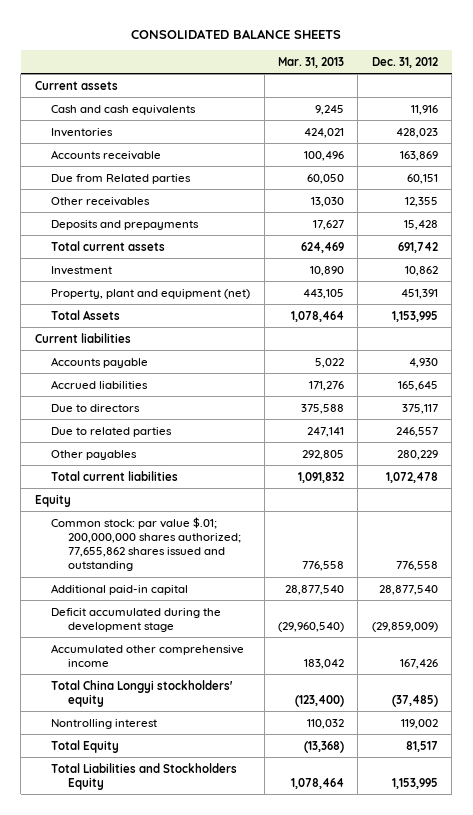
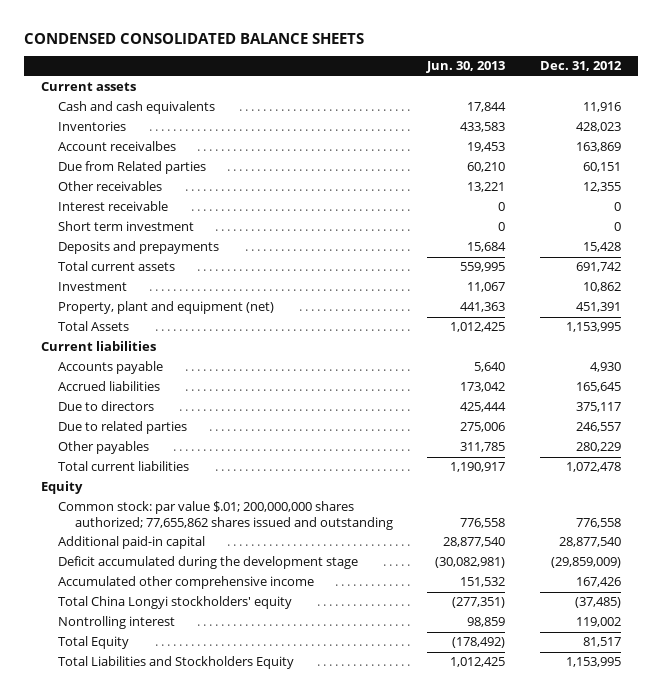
- CONSOLIDATED BALANCE SHEETS
+ CONDENSED CONSOLIDATED BALANCE SHEETS
- | Mar. 31, 2013 | Dec. 31, 2012
+ | Jun. 30, 2013 | Dec. 31, 2012
- Accounts receivable | 100,496 | 163,869
+ Account receivalbes | 19,453 | 163,869
+ Interest receivable | 0 | 0
+ Short term investment | 0 | 0

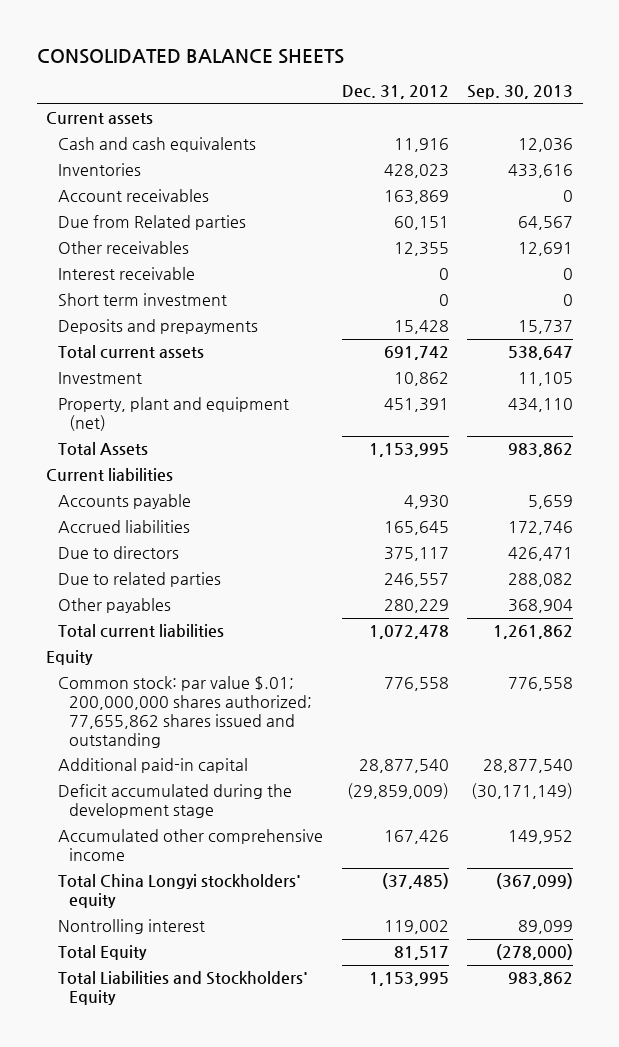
- CONDENSED CONSOLIDATED BALANCE SHEETS
+ CONSOLIDATED BALANCE SHEETS
- | Jun. 30, 2013 | Dec. 31, 2012
+ | Dec. 31, 2012 | Sep. 30, 2013
- Account receivalbes | 19,453 | 163,869
+ Account receivables | 163,869 | 0
- Total Liabilities and Stockholders Equity | 1,012,425 | 1,153,995
+ Total Liabilities and Stockholders' Equity | 1,153,995 | 983,862

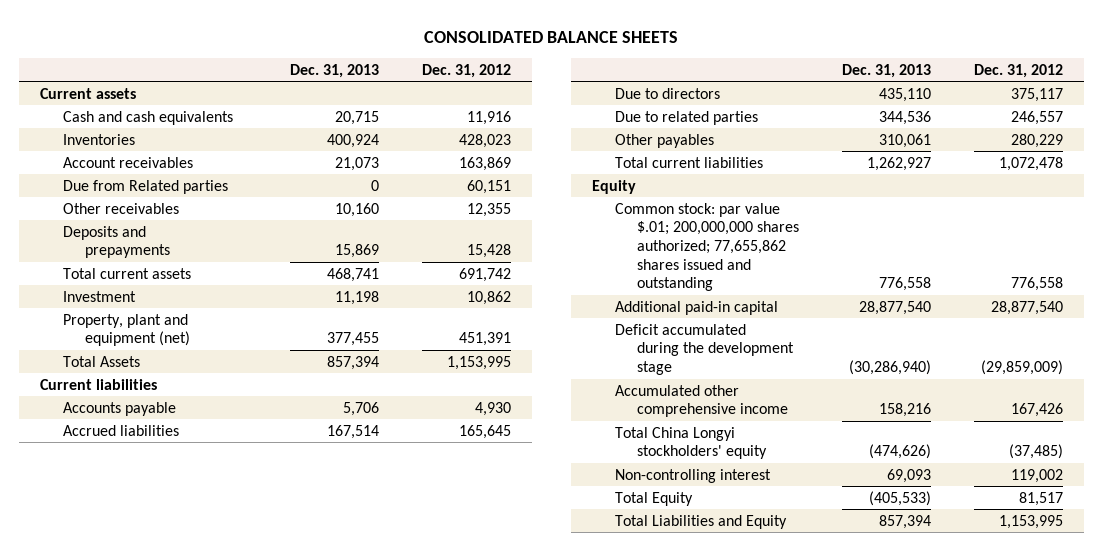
- | Dec. 31, 2012 | Sep. 30, 2013
+ | Dec. 31, 2013 | Dec. 31, 2012
- Interest receivable | 0 | 0
- Short term investment | 0 | 0
- Nontrolling interest | 119,002 | 89,099
+ Non-controlling interest | 69,093 | 119,002
- Total Liabilities and Stockholders' Equity | 1,153,995 | 983,862
+ Total Liabilities and Equity | 857,394 | 1,153,995

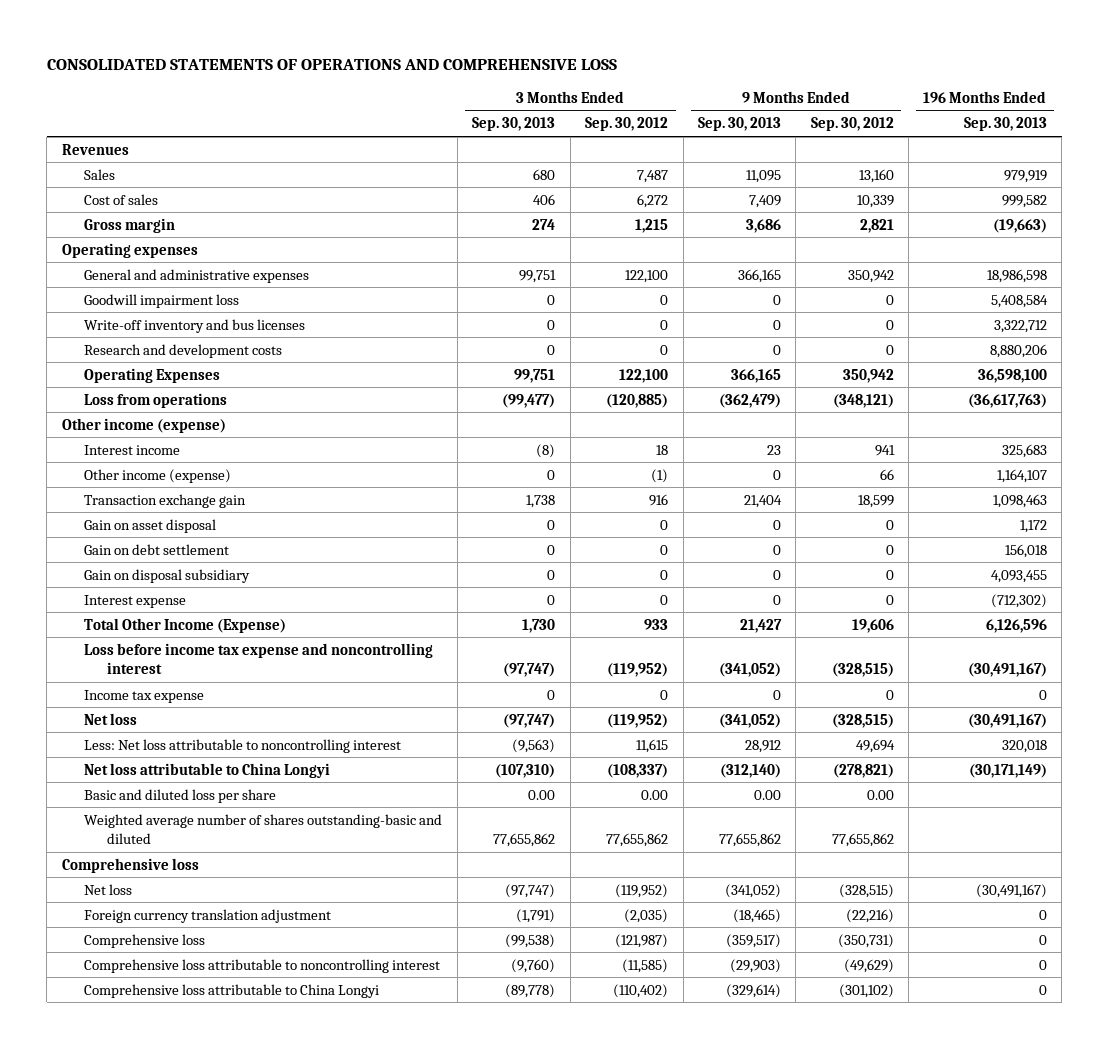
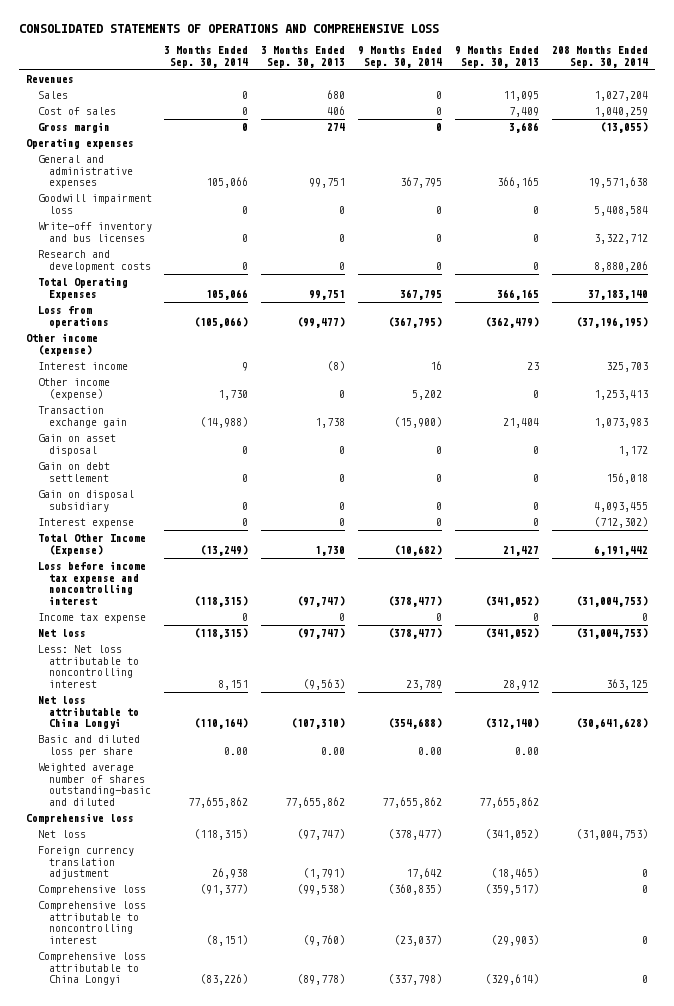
- | 3 Months Ended Sep. 30, 2013 | 3 Months Ended Sep. 30, 2012 | 9 Months Ended Sep. 30, 2013 | 9 Months Ended Sep. 30, 2012 | 196 Months Ended Sep. 30, 2013
+ | 3 Months Ended Sep. 30, 2014 | 3 Months Ended Sep. 30, 2013 | 9 Months Ended Sep. 30, 2014 | 9 Months Ended Sep. 30, 2013 | 208 Months Ended Sep. 30, 2014
- Operating Expenses | 99,751 | 122,100 | 366,165 | 350,942 | 36,598,100
+ Total Operating Expenses | 105,066 | 99,751 | 367,795 | 366,165 | 37,183,140

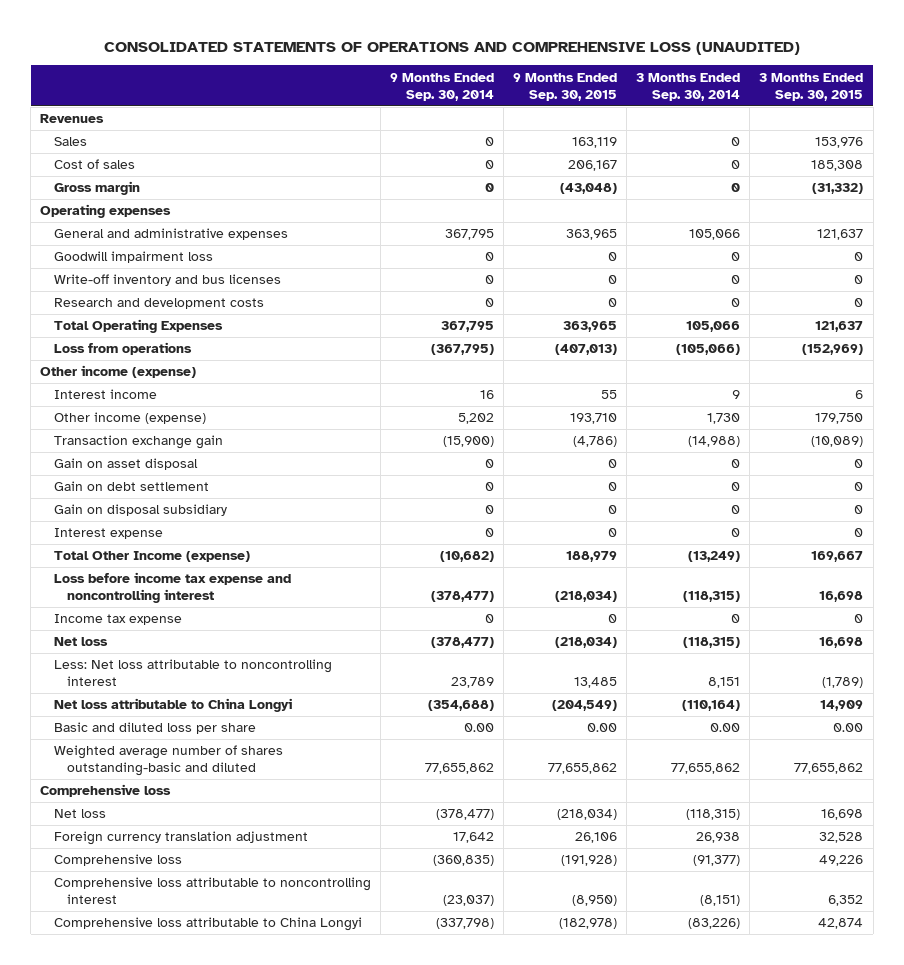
- CONSOLIDATED STATEMENTS OF OPERATIONS AND COMPREHENSIVE LOSS
+ CONSOLIDATED STATEMENTS OF OPERATIONS AND COMPREHENSIVE LOSS (UNAUDITED)
- | 3 Months Ended Sep. 30, 2014 | 3 Months Ended Sep. 30, 2013 | 9 Months Ended Sep. 30, 2014 | 9 Months Ended Sep. 30, 2013 | 208 Months Ended Sep. 30, 2014
+ | 9 Months Ended Sep. 30, 2014 | 9 Months Ended Sep. 30, 2015 | 3 Months Ended Sep. 30, 2014 | 3 Months Ended Sep. 30, 2015
- Total Other Income (Expense) | (13,249) | 1,730 | (10,682) | 21,427 | 6,191,442
+ Total Other Income (expense) | (10,682) | 188,979 | (13,249) | 169,667

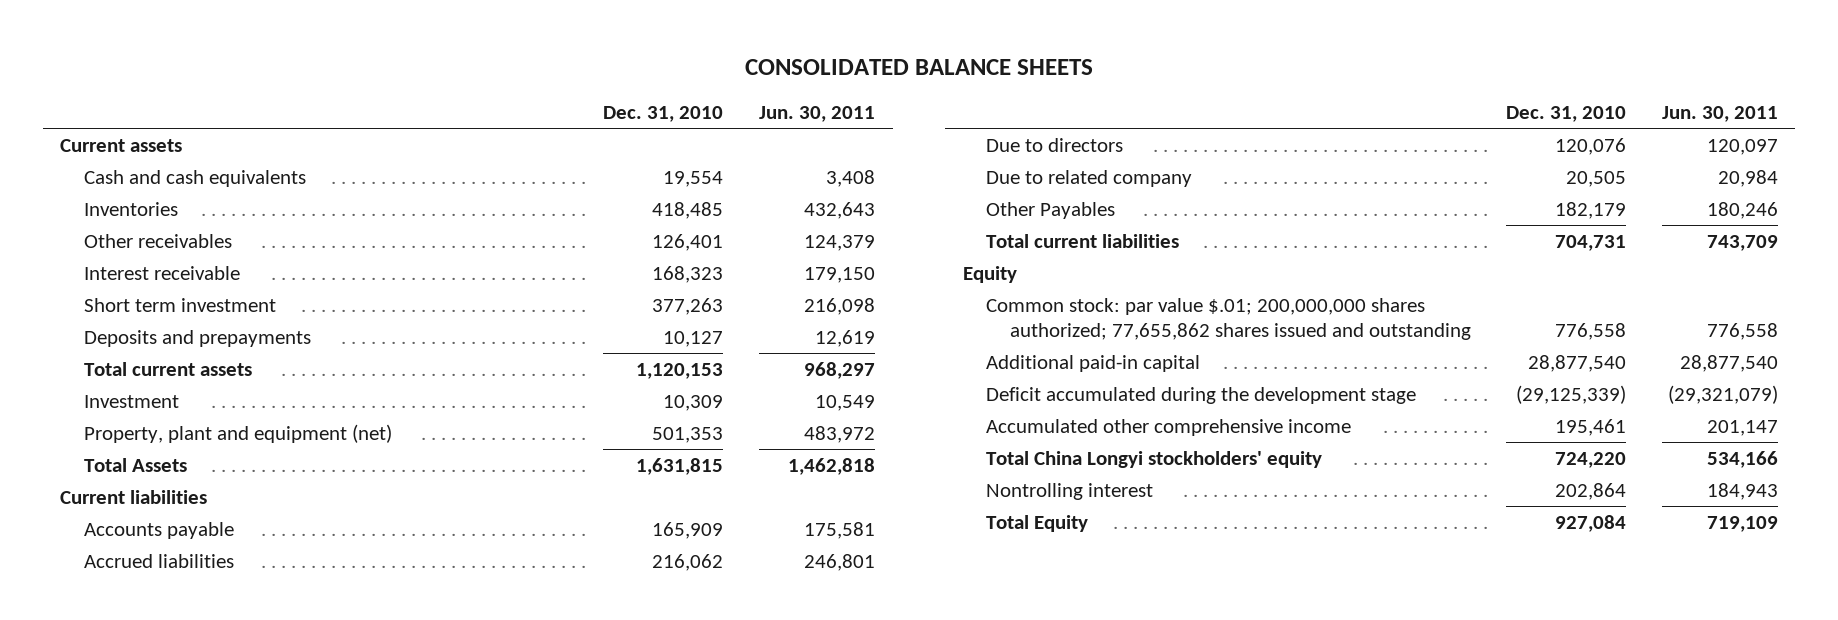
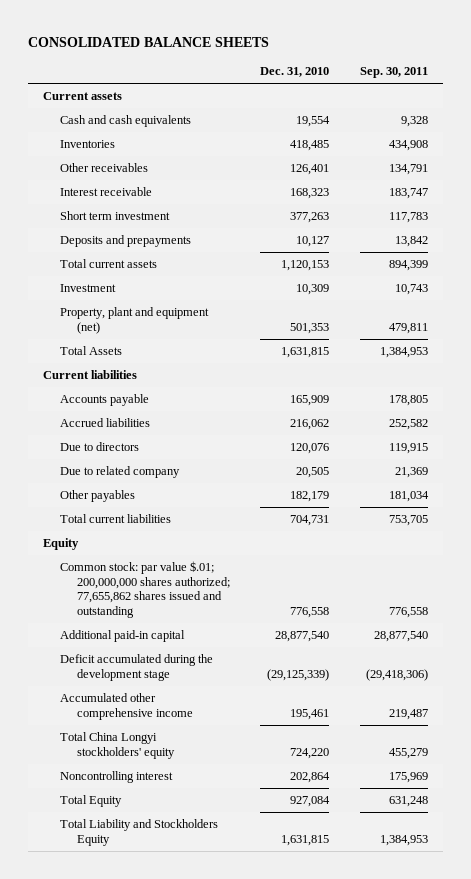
- | Dec. 31, 2010 | Jun. 30, 2011
+ | Dec. 31, 2010 | Sep. 30, 2011
- Other Payables | 182,179 | 180,246
+ Other payables | 182,179 | 181,034
- Nontrolling interest | 202,864 | 184,943
+ Noncontrolling interest | 202,864 | 175,969
+ Total Liability and Stockholders Equity | 1,631,815 | 1,384,953

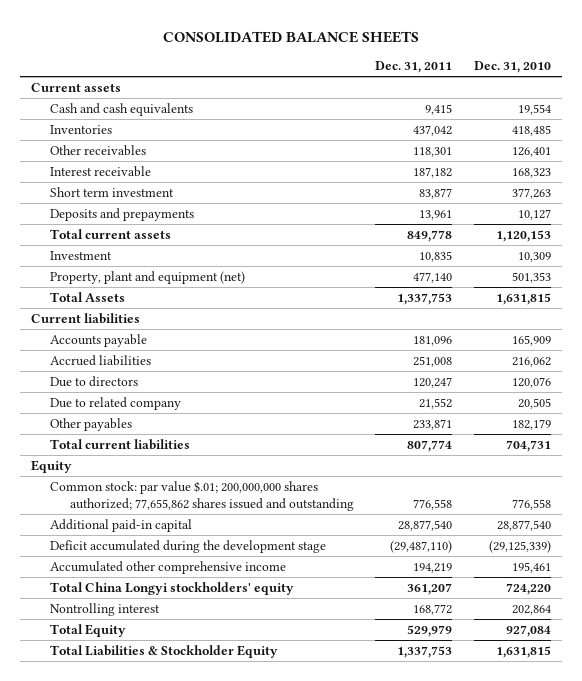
- | Dec. 31, 2010 | Sep. 30, 2011
+ | Dec. 31, 2011 | Dec. 31, 2010
- Noncontrolling interest | 202,864 | 175,969
+ Nontrolling interest | 168,772 | 202,864
- Total Liability and Stockholders Equity | 1,631,815 | 1,384,953
+ Total Liabilities & Stockholder Equity | 1,337,753 | 1,631,815

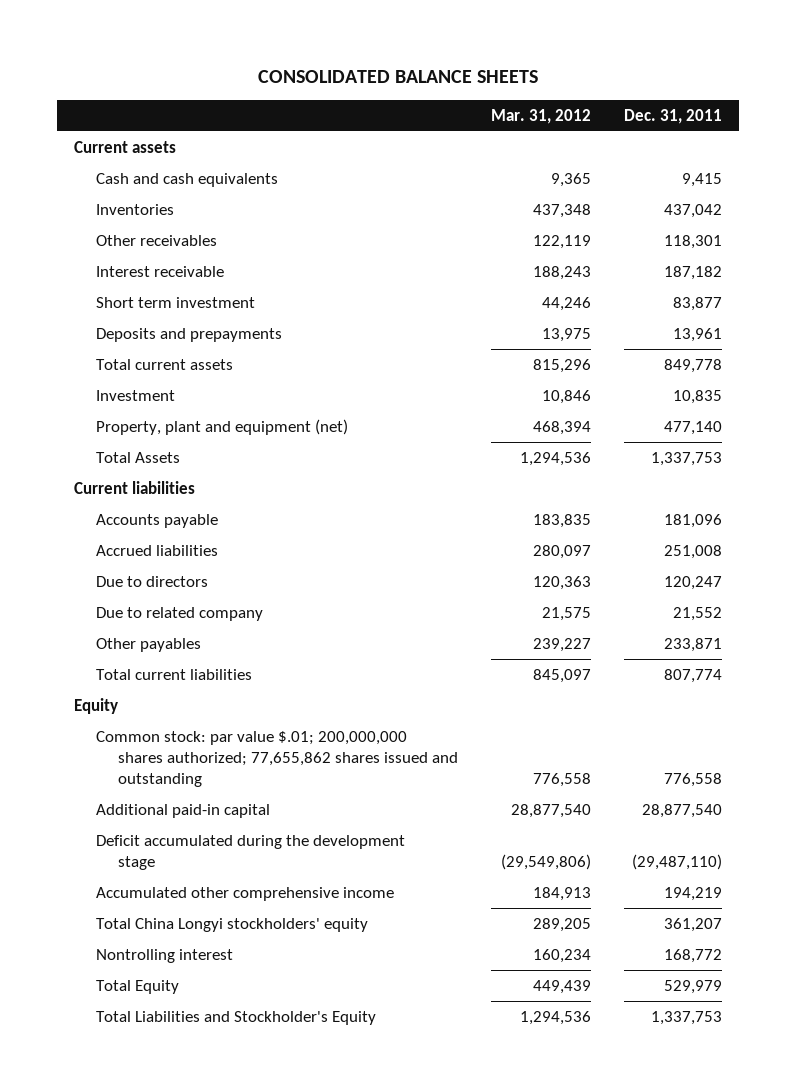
- | Dec. 31, 2011 | Dec. 31, 2010
+ | Mar. 31, 2012 | Dec. 31, 2011
- Total Liabilities & Stockholder Equity | 1,337,753 | 1,631,815
+ Total Liabilities and Stockholder's Equity | 1,294,536 | 1,337,753

